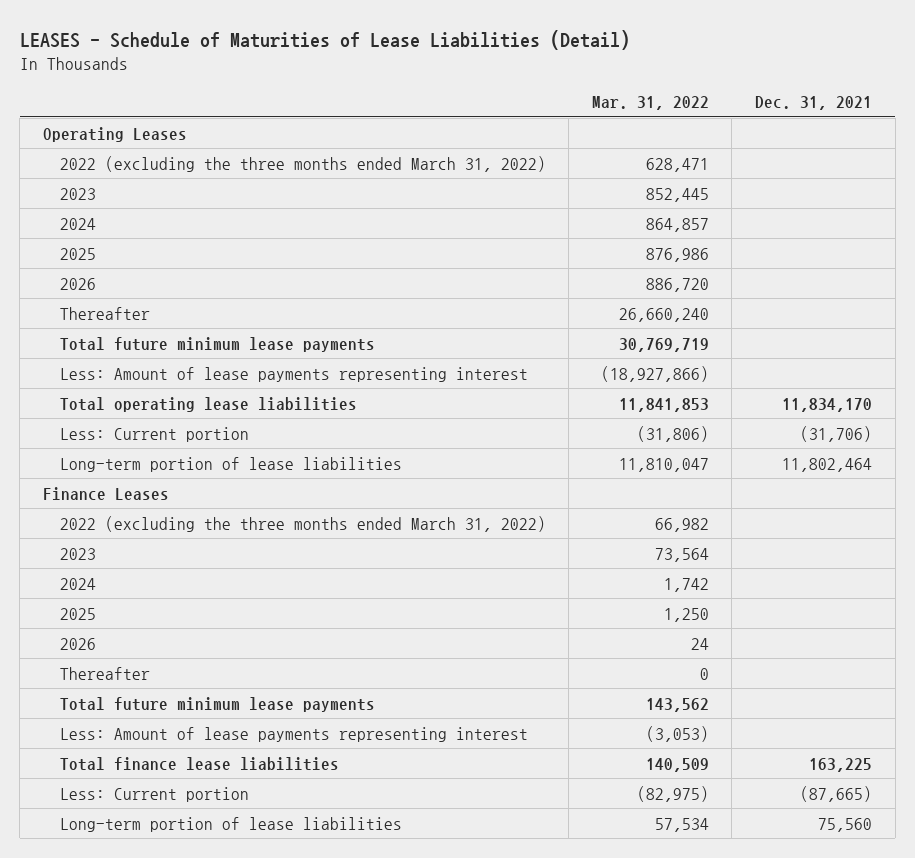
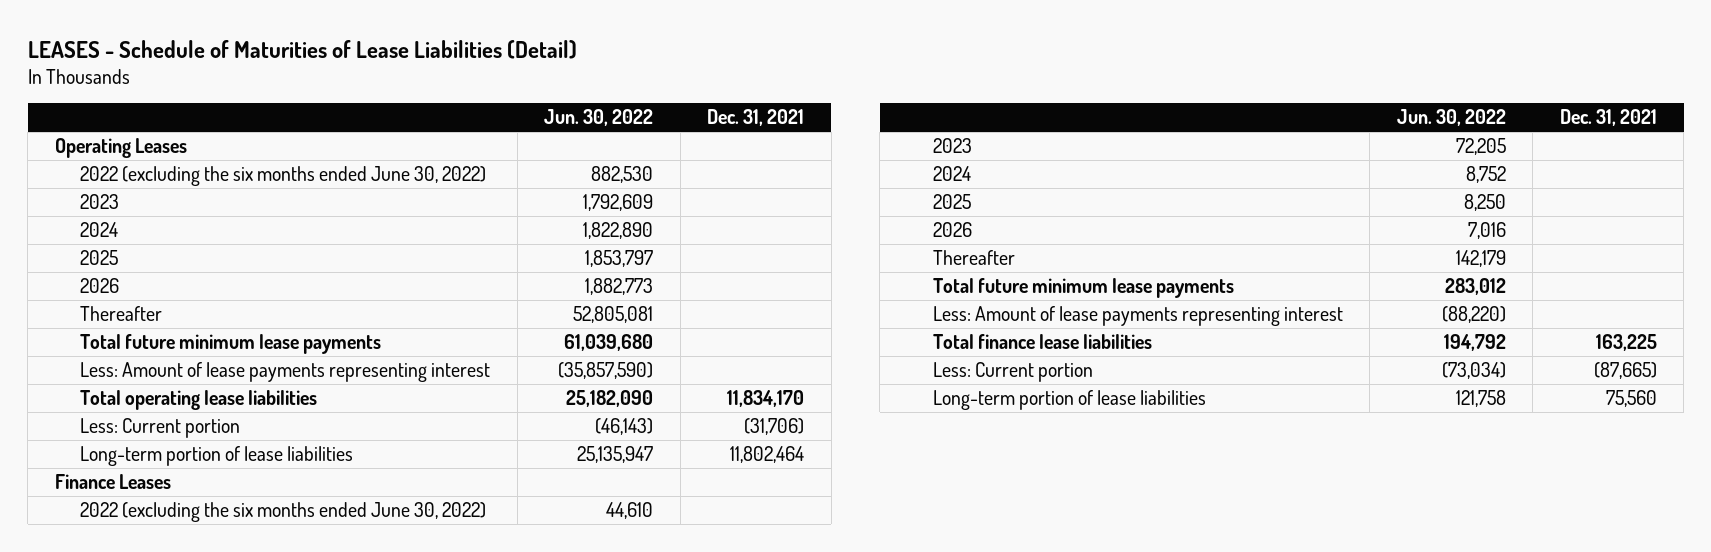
- | Mar. 31, 2022 | Dec. 31, 2021
+ | Jun. 30, 2022 | Dec. 31, 2021
- 2022 (excluding the three months ended March 31, 2022) | 628,471 |
+ 2022 (excluding the six months ended June 30, 2022) | 882,530 |
- 2022 (excluding the three months ended March 31, 2022) | 66,982 |
+ 2022 (excluding the six months ended June 30, 2022) | 44,610 |

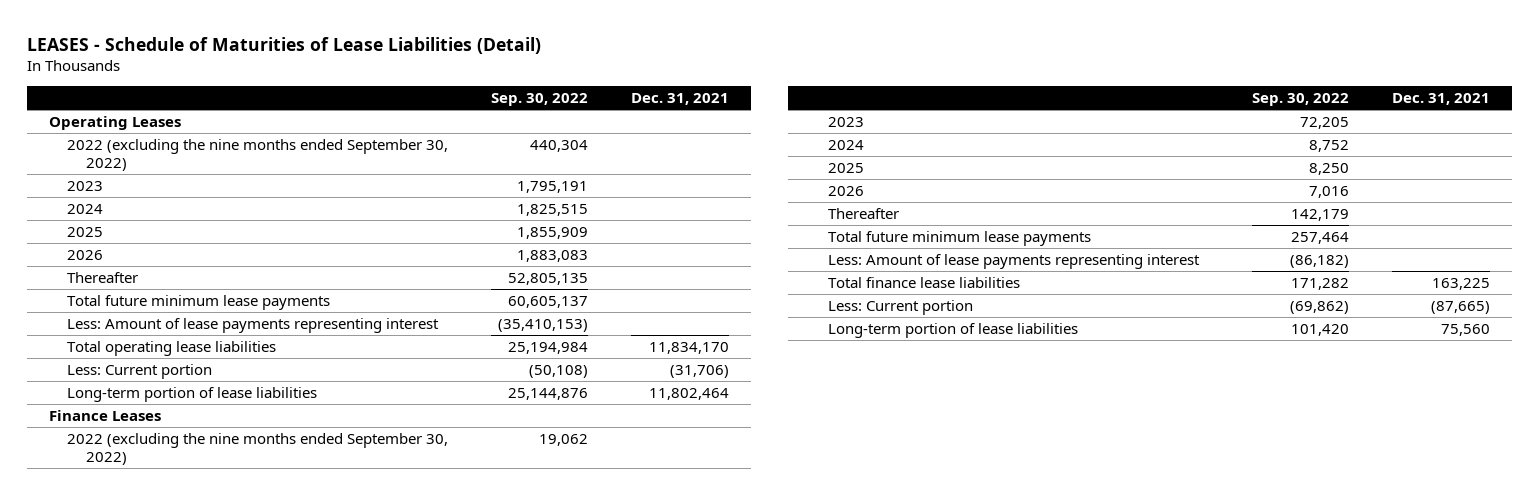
- | Jun. 30, 2022 | Dec. 31, 2021
+ | Sep. 30, 2022 | Dec. 31, 2021
- 2022 (excluding the six months ended June 30, 2022) | 882,530 |
+ 2022 (excluding the nine months ended September 30, 2022) | 440,304 |
- 2022 (excluding the six months ended June 30, 2022) | 44,610 |
+ 2022 (excluding the nine months ended September 30, 2022) | 19,062 |

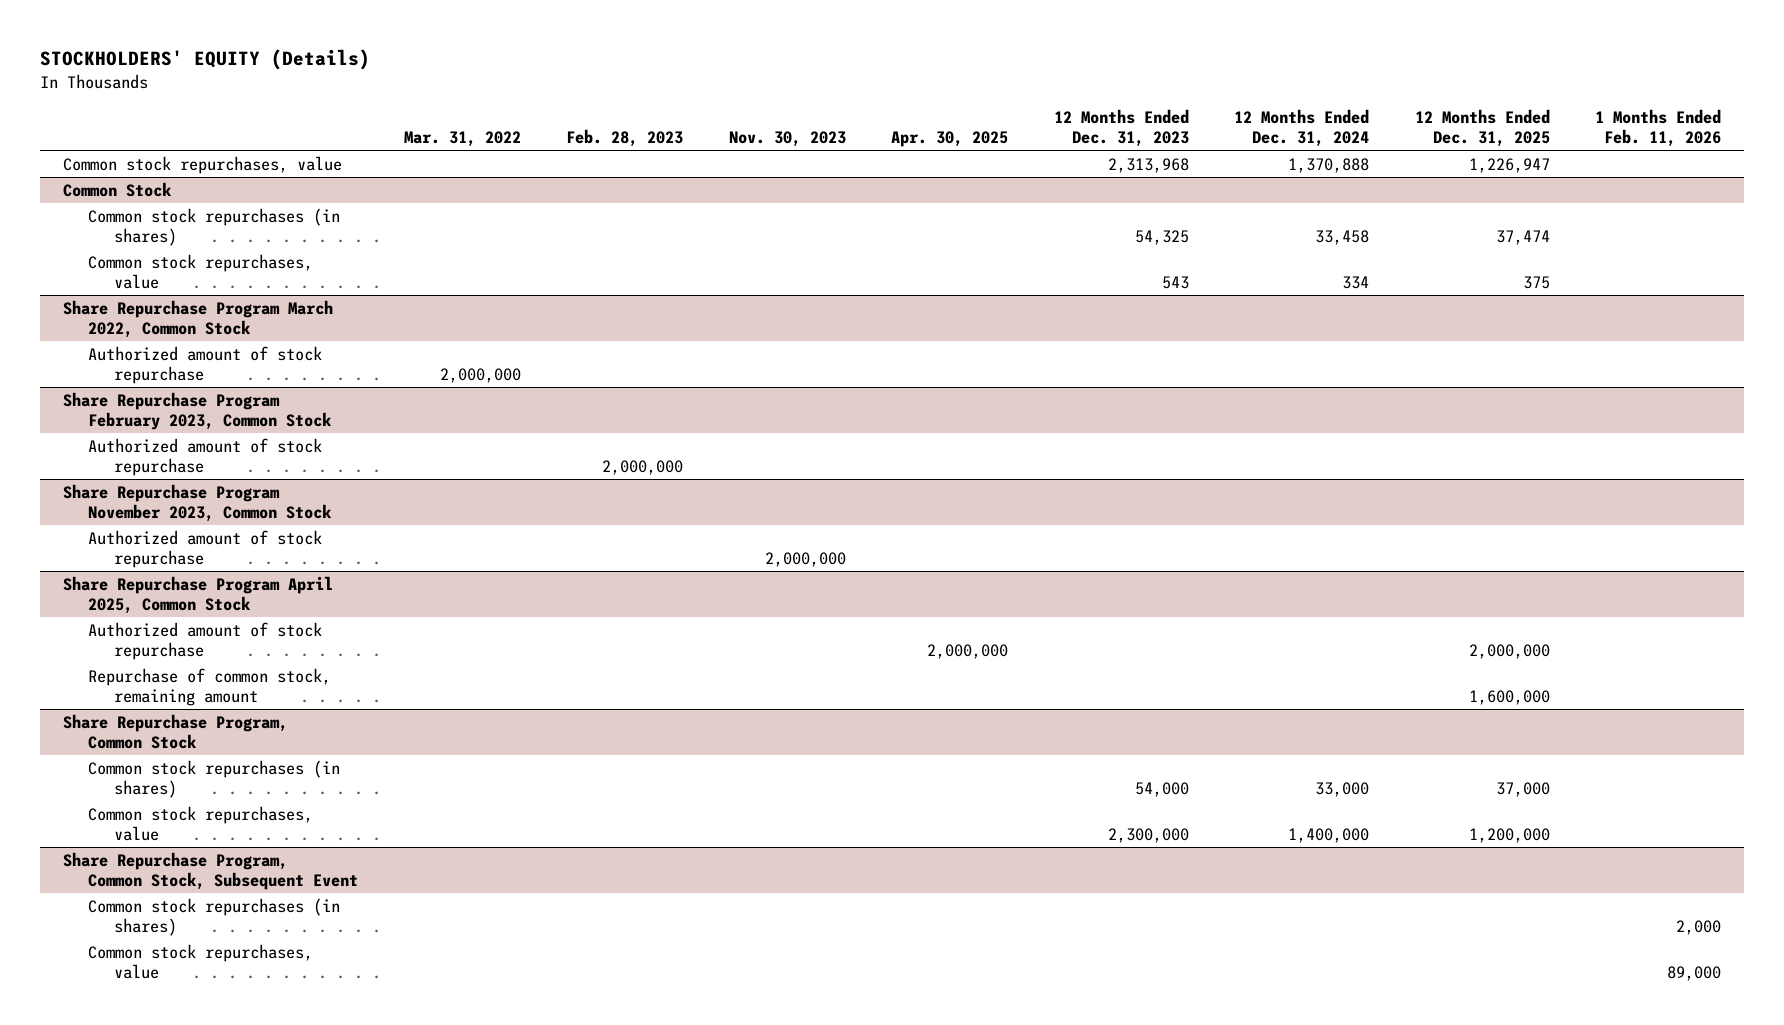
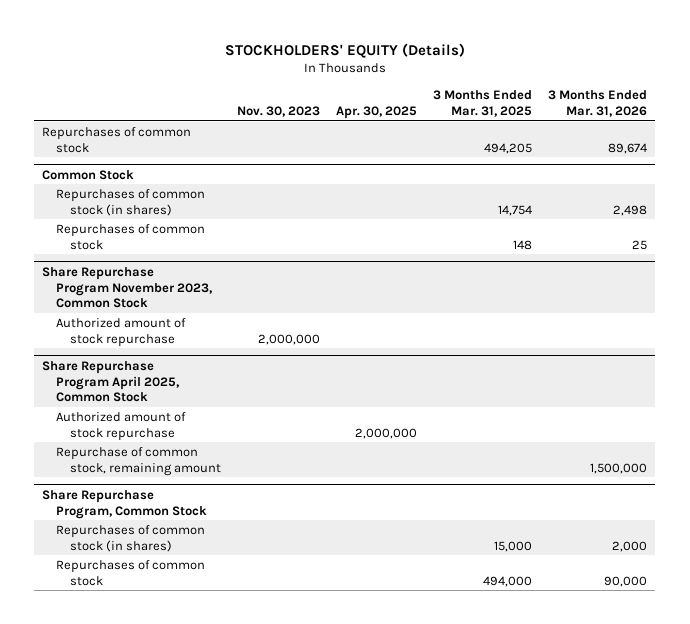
- | Mar. 31, 2022 | Feb. 28, 2023 | Nov. 30, 2023 | Apr. 30, 2025 | 12 Months Ended Dec. 31, 2023 | 12 Months Ended Dec. 31, 2024 | 12 Months Ended Dec. 31, 2025 | 1 Months Ended Feb. 11, 2026
+ | Nov. 30, 2023 | Apr. 30, 2025 | 3 Months Ended Mar. 31, 2025 | 3 Months Ended Mar. 31, 2026
- Common stock repurchases, value | | | | | 2,313,968 | 1,370,888 | 1,226,947 |
+ Repurchases of common stock | | | 494,205 | 89,674
@ Common Stock
- Common stock repurchases (in shares) | | | | | 54,325 | 33,458 | 37,474 |
- Common stock repurchases, value | | | | | 543 | 334 | 375 |
- Share Repurchase Program March 2022, Common Stock
- Authorized amount of stock repurchase | 2,000,000 | | | | | | |
- Share Repurchase Program February 2023, Common Stock
- Authorized amount of stock repurchase | | 2,000,000 | | | | | |
@ Common Stock
+ Repurchases of common stock (in shares) | | | 14,754 | 2,498
+ Repurchases of common stock | | | 148 | 25
@ Share Repurchase Program, Common Stock
- Common stock repurchases (in shares) | | | | | 54,000 | 33,000 | 37,000 |
- Common stock repurchases, value | | | | | 2,300,000 | 1,400,000 | 1,200,000 |
- Share Repurchase Program, Common Stock, Subsequent Event
- Common stock repurchases (in shares) | | | | | | | | 2,000
- Common stock repurchases, value | | | | | | | | 89,000
@ Share Repurchase Program, Common Stock
+ Repurchases of common stock (in shares) | | | 15,000 | 2,000
+ Repurchases of common stock | | | 494,000 | 90,000

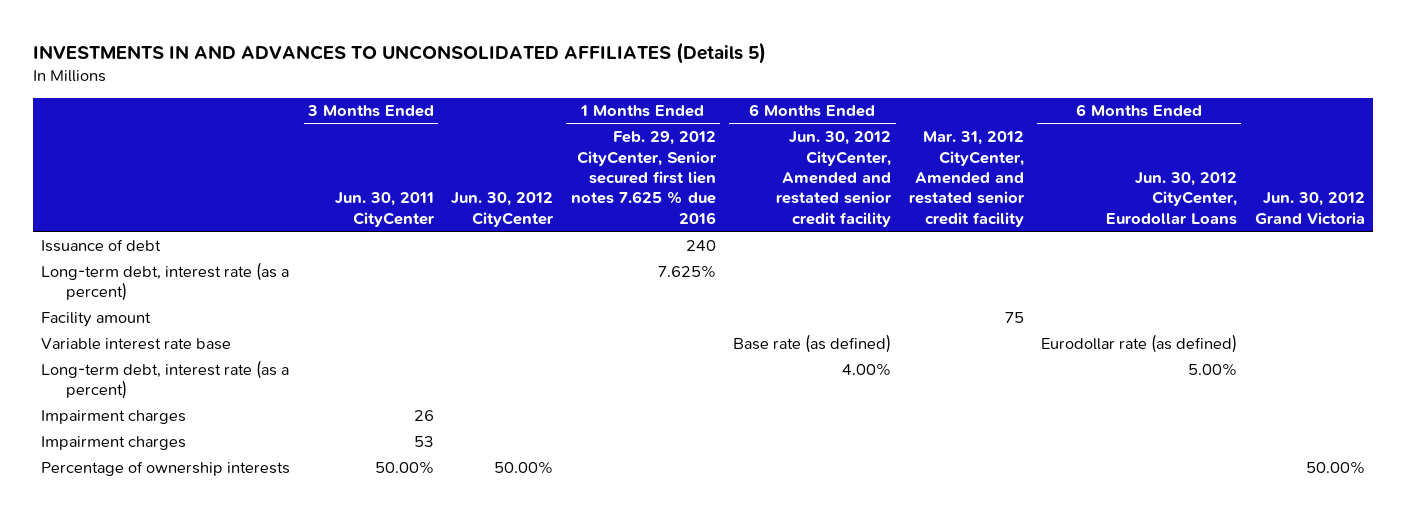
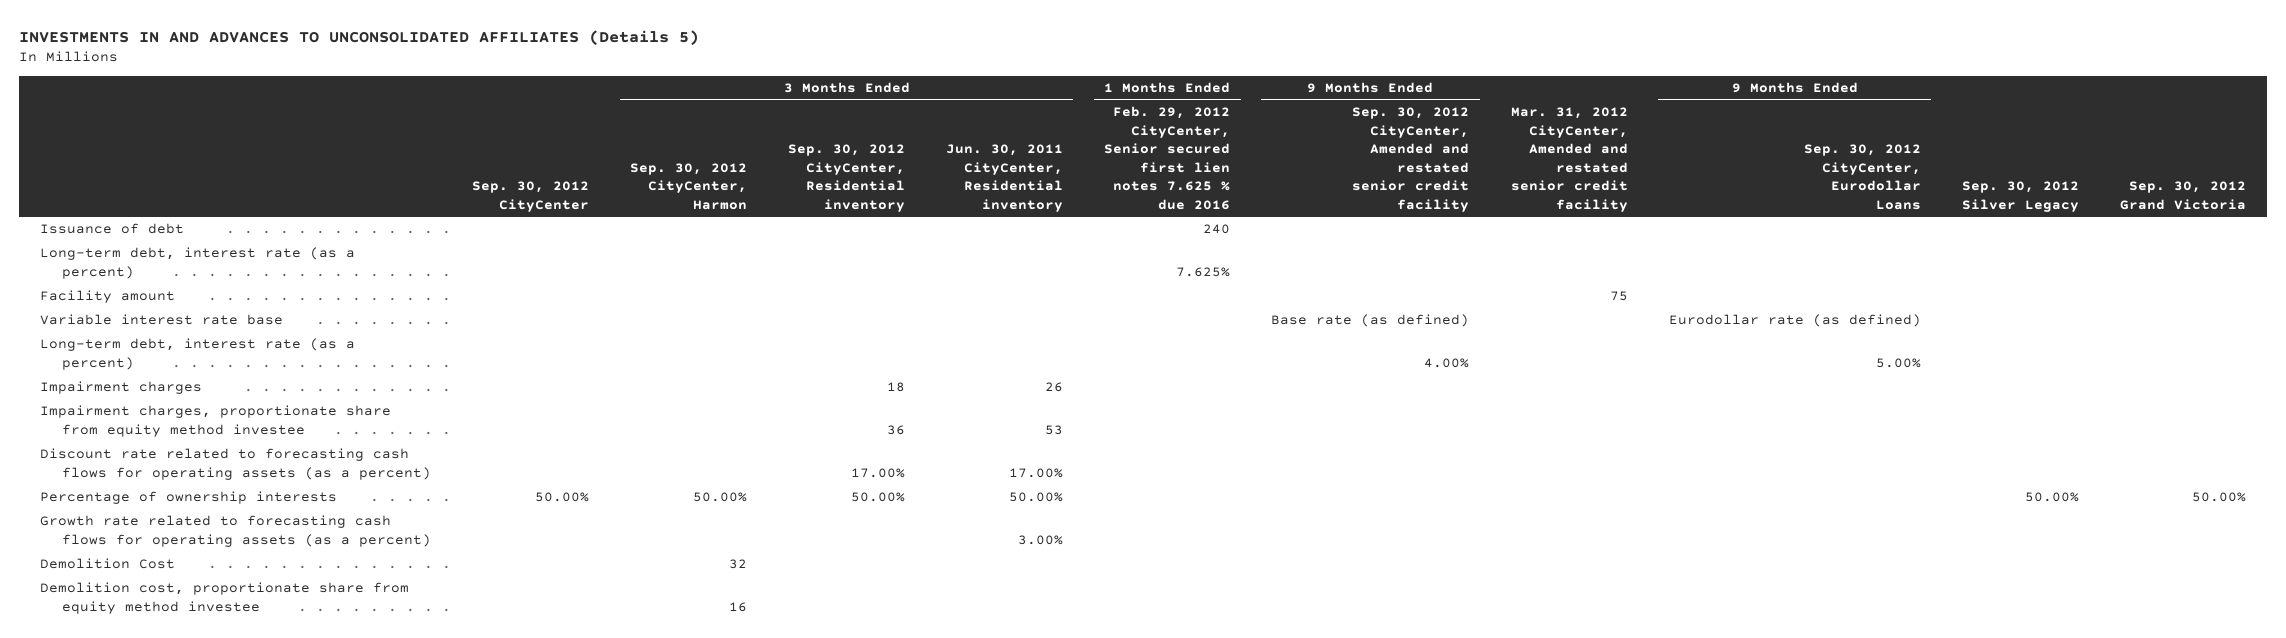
- | 3 Months Ended Jun. 30, 2011 CityCenter | Jun. 30, 2012 CityCenter | 1 Months Ended Feb. 29, 2012 CityCenter, Senior secured first lien notes 7.625 % due 2016 | 6 Months Ended Jun. 30, 2012 CityCenter, Amended and restated senior credit facility | Mar. 31, 2012 CityCenter, Amended and restated senior credit facility | 6 Months Ended Jun. 30, 2012 CityCenter, Eurodollar Loans | Jun. 30, 2012 Grand Victoria
+ | Sep. 30, 2012 CityCenter | 3 Months Ended Sep. 30, 2012 CityCenter, Harmon | 3 Months Ended Sep. 30, 2012 CityCenter, Residential inventory | 3 Months Ended Jun. 30, 2011 CityCenter, Residential inventory | 1 Months Ended Feb. 29, 2012 CityCenter, Senior secured first lien notes 7.625 % due 2016 | 9 Months Ended Sep. 30, 2012 CityCenter, Amended and restated senior credit facility | Mar. 31, 2012 CityCenter, Amended and restated senior credit facility | 9 Months Ended Sep. 30, 2012 CityCenter, Eurodollar Loans | Sep. 30, 2012 Silver Legacy | Sep. 30, 2012 Grand Victoria
- Impairment charges | 53 | | | | | |
+ Impairment charges, proportionate share from equity method investee | | | 36 | 53 | | | | | |
+ Discount rate related to forecasting cash flows for operating assets (as a percent) | | | 17.00% | 17.00% | | | | | |
+ Growth rate related to forecasting cash flows for operating assets (as a percent) | | | | 3.00% | | | | | |
+ Demolition Cost | | 32 | | | | | | | |
+ Demolition cost, proportionate share from equity method investee | | 16 | | | | | | | |

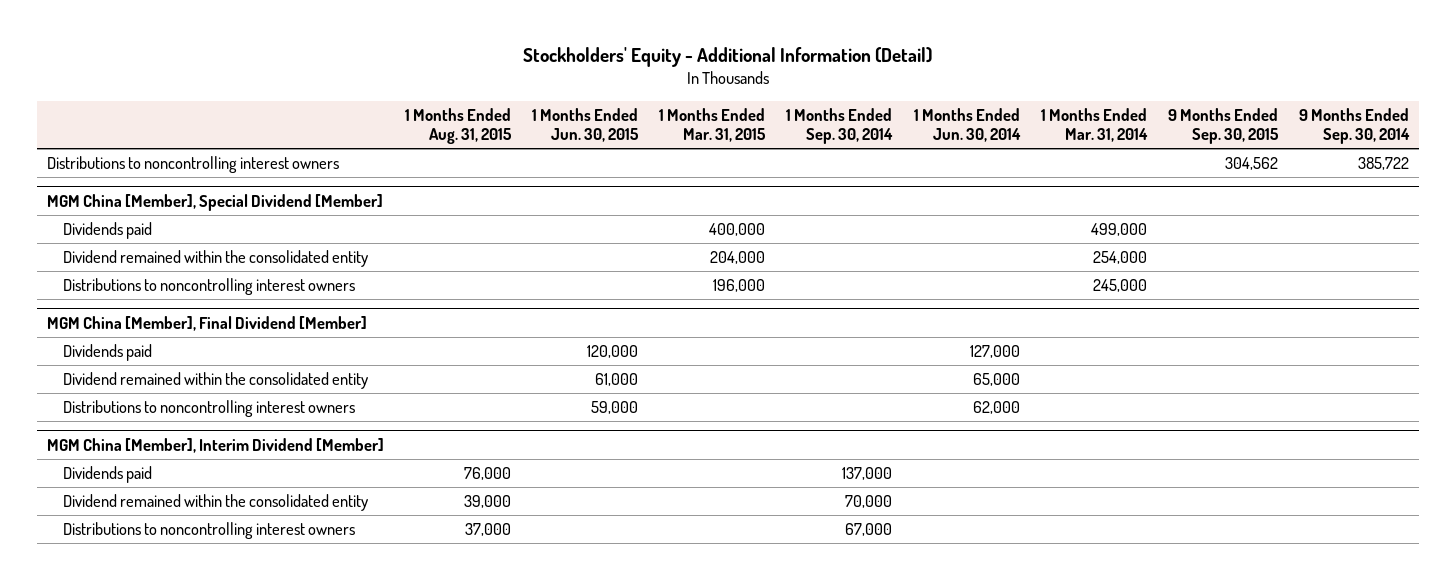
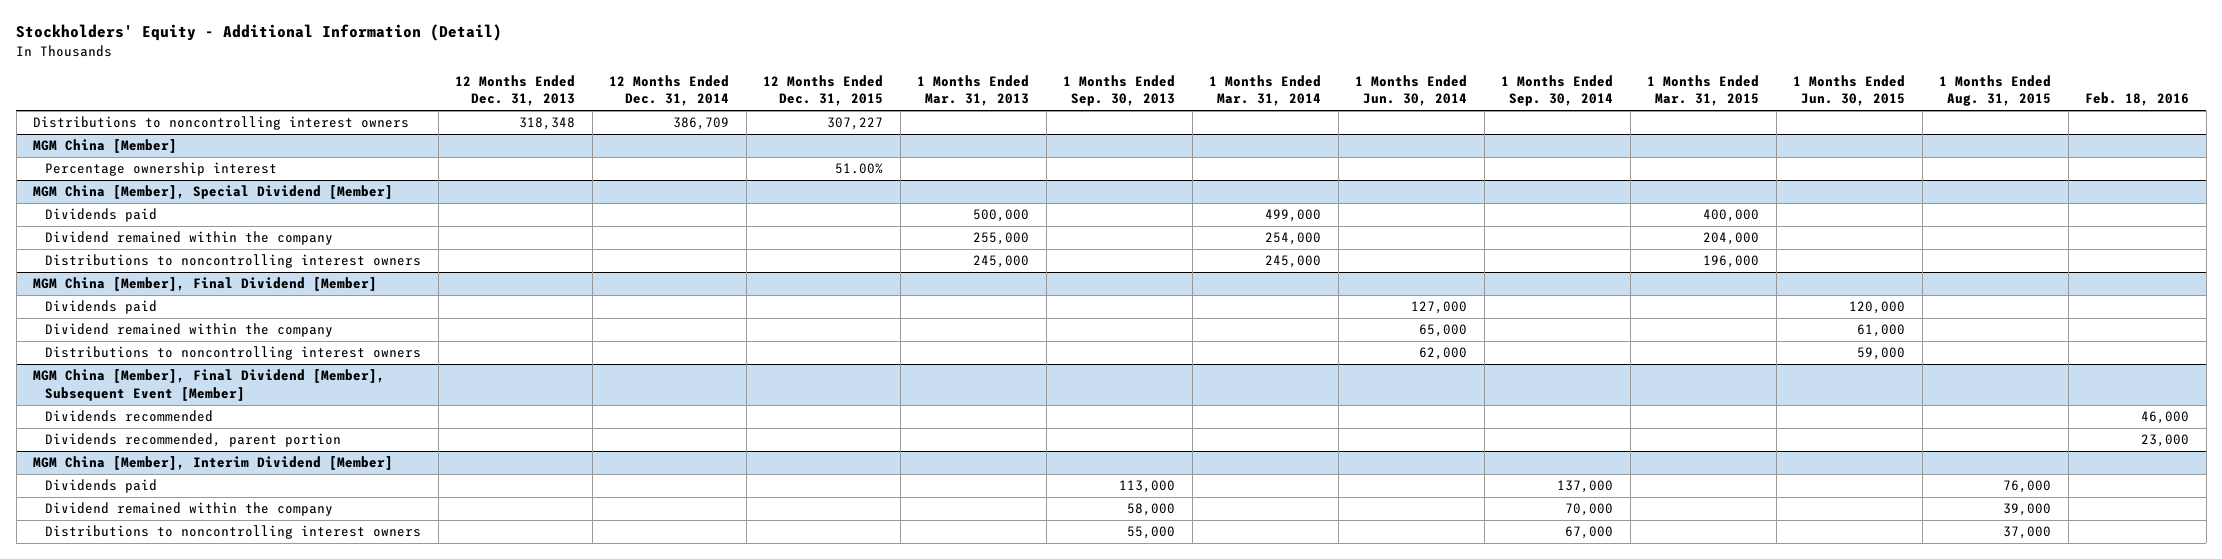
- | 1 Months Ended Aug. 31, 2015 | 1 Months Ended Jun. 30, 2015 | 1 Months Ended Mar. 31, 2015 | 1 Months Ended Sep. 30, 2014 | 1 Months Ended Jun. 30, 2014 | 1 Months Ended Mar. 31, 2014 | 9 Months Ended Sep. 30, 2015 | 9 Months Ended Sep. 30, 2014
+ | 12 Months Ended Dec. 31, 2013 | 12 Months Ended Dec. 31, 2014 | 12 Months Ended Dec. 31, 2015 | 1 Months Ended Mar. 31, 2013 | 1 Months Ended Sep. 30, 2013 | 1 Months Ended Mar. 31, 2014 | 1 Months Ended Jun. 30, 2014 | 1 Months Ended Sep. 30, 2014 | 1 Months Ended Mar. 31, 2015 | 1 Months Ended Jun. 30, 2015 | 1 Months Ended Aug. 31, 2015 | Feb. 18, 2016
+ MGM China [Member]
+ Percentage ownership interest | | | 51.00% | | | | | | | | |
@ MGM China [Member], Special Dividend [Member]
- Dividend remained within the consolidated entity | | | 204,000 | | | 254,000 | |
+ Dividend remained within the company | | | | 255,000 | | 254,000 | | | 204,000 | | |
@ MGM China [Member], Final Dividend [Member]
- Dividend remained within the consolidated entity | | 61,000 | | | 65,000 | | |
+ Dividend remained within the company | | | | | | | 65,000 | | | 61,000 | |
+ MGM China [Member], Final Dividend [Member], Subsequent Event [Member]
+ Dividends recommended | | | | | | | | | | | | 46,000
+ Dividends recommended, parent portion | | | | | | | | | | | | 23,000
@ MGM China [Member], Interim Dividend [Member]
- Dividend remained within the consolidated entity | 39,000 | | | 70,000 | | | |
+ Dividend remained within the company | | | | | 58,000 | | | 70,000 | | | 39,000 |

